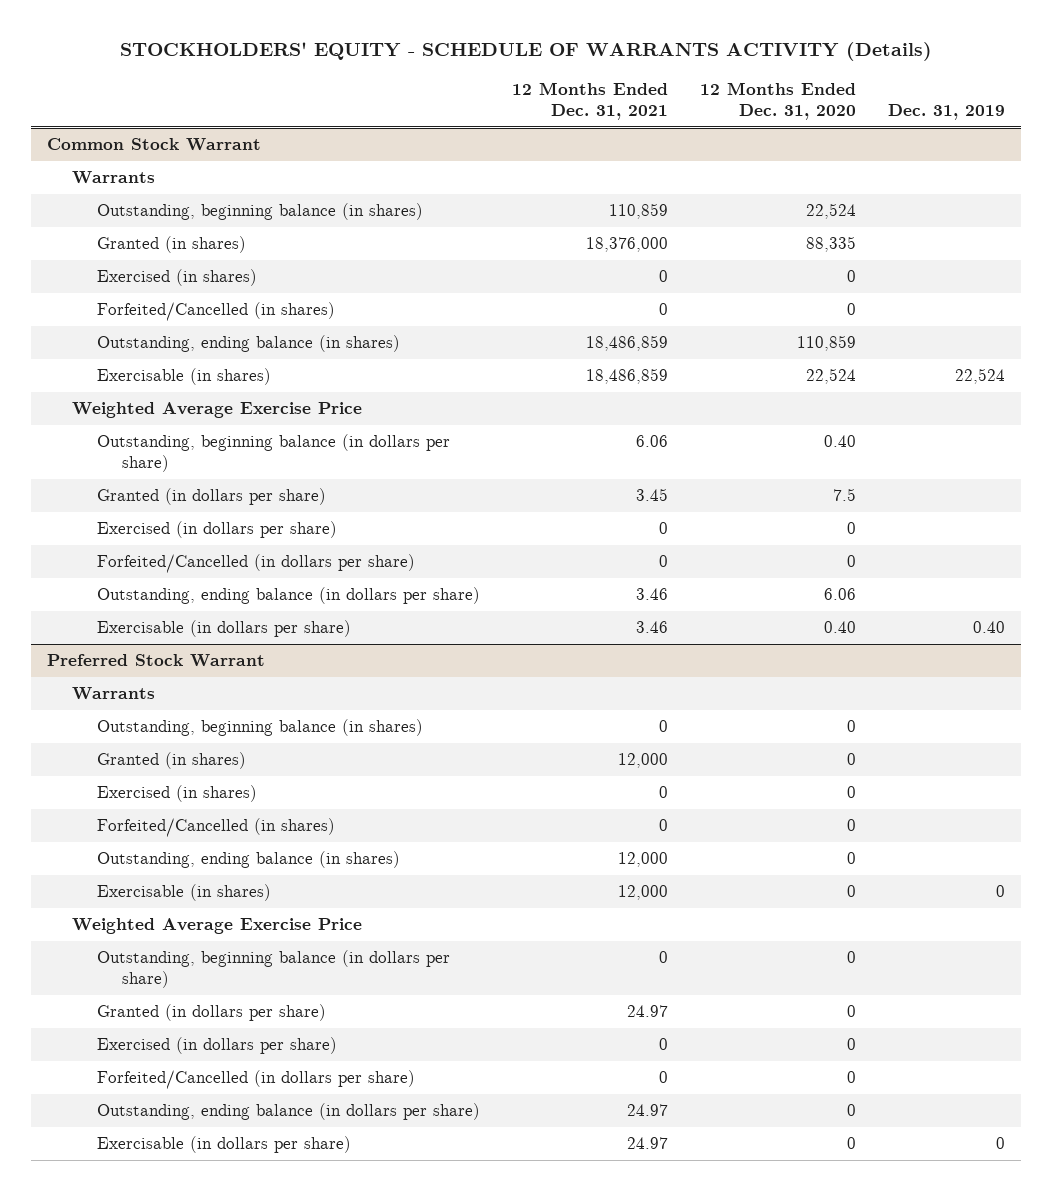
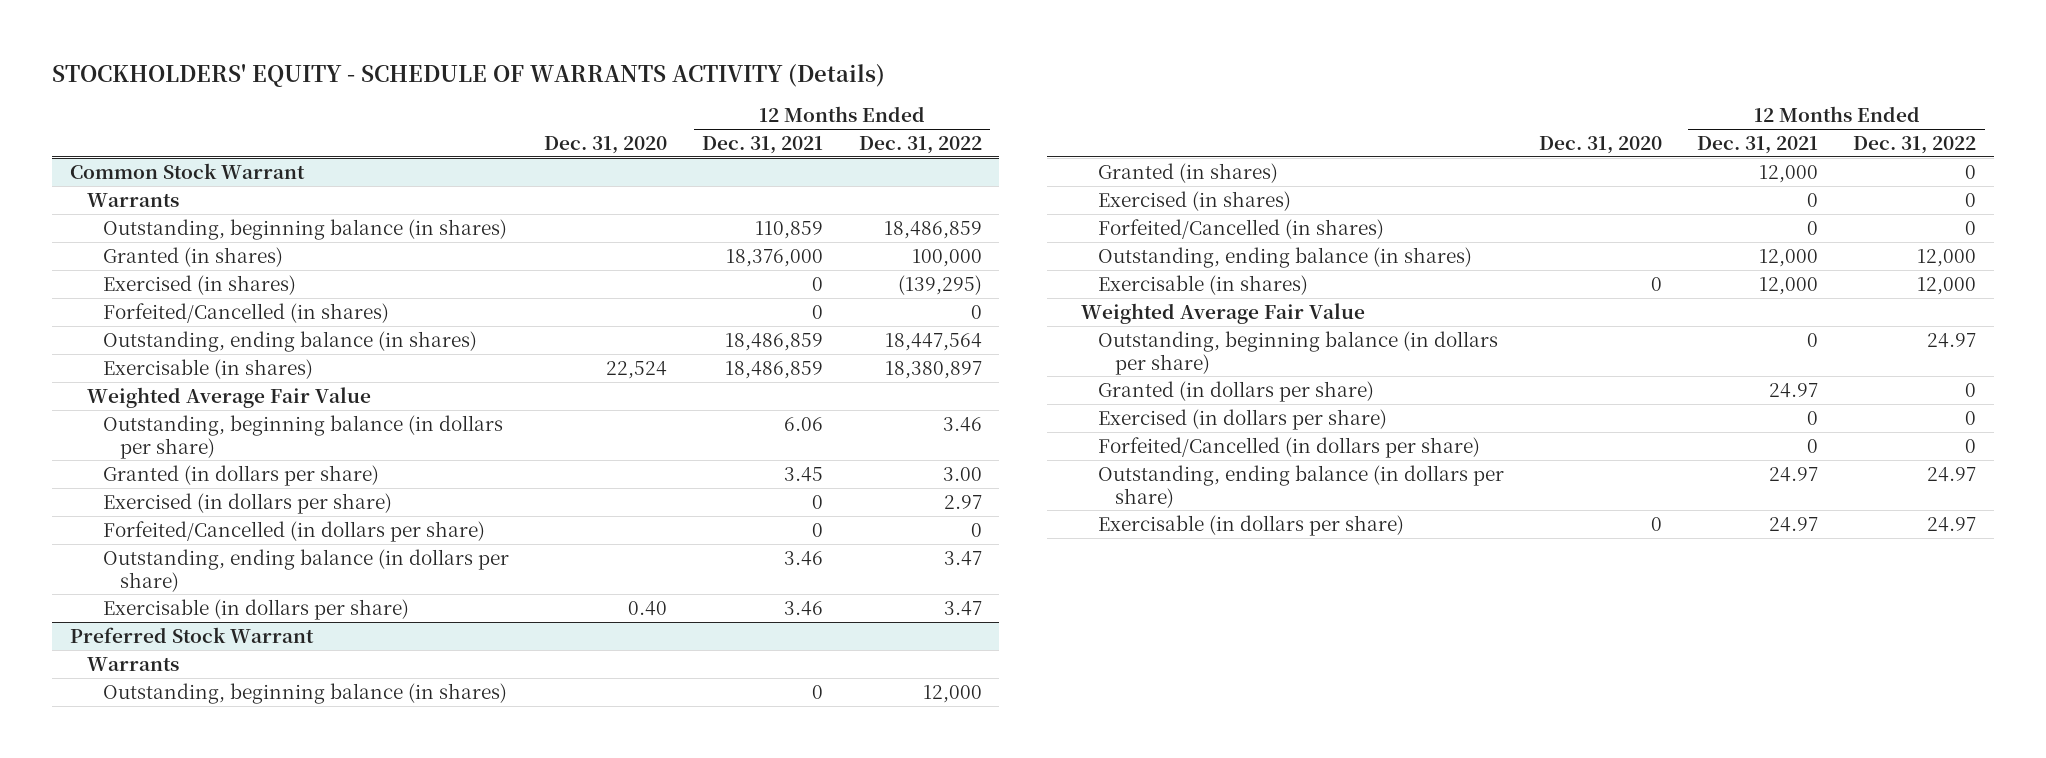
- | 12 Months Ended Dec. 31, 2021 | 12 Months Ended Dec. 31, 2020 | Dec. 31, 2019
+ | Dec. 31, 2020 | 12 Months Ended Dec. 31, 2021 | 12 Months Ended Dec. 31, 2022
@ Common Stock Warrant
- Weighted Average Exercise Price
+ Weighted Average Fair Value
@ Preferred Stock Warrant
- Weighted Average Exercise Price
+ Weighted Average Fair Value

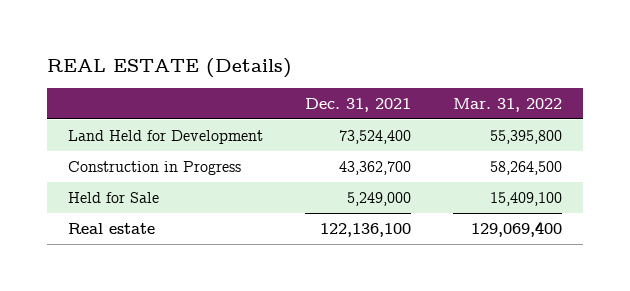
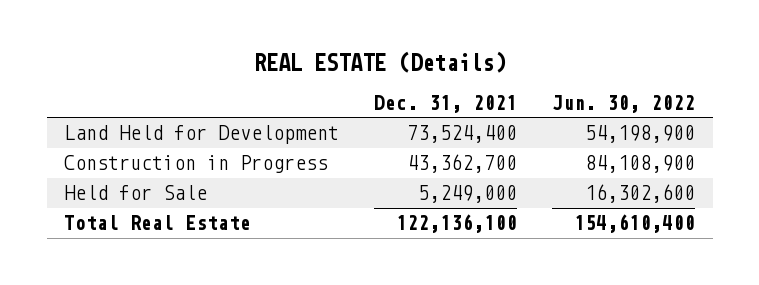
- | Dec. 31, 2021 | Mar. 31, 2022
+ | Dec. 31, 2021 | Jun. 30, 2022
- Real estate | 122,136,100 | 129,069,400
+ Total Real Estate | 122,136,100 | 154,610,400

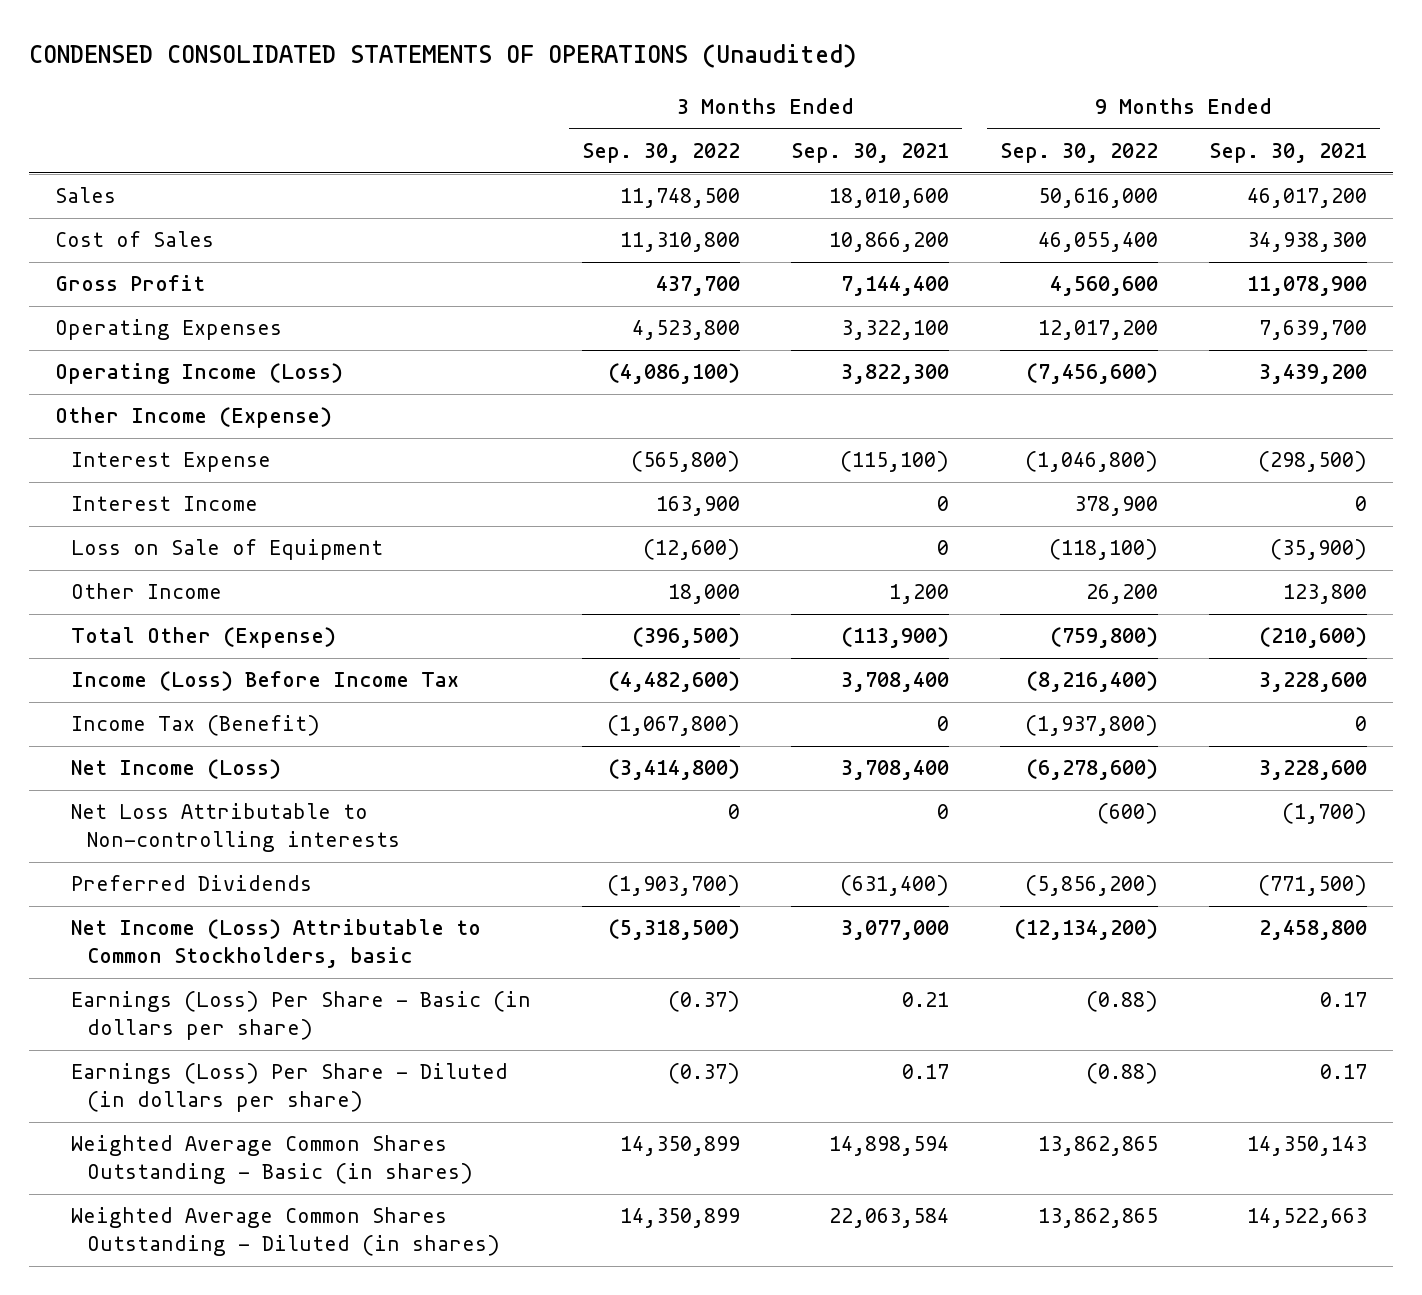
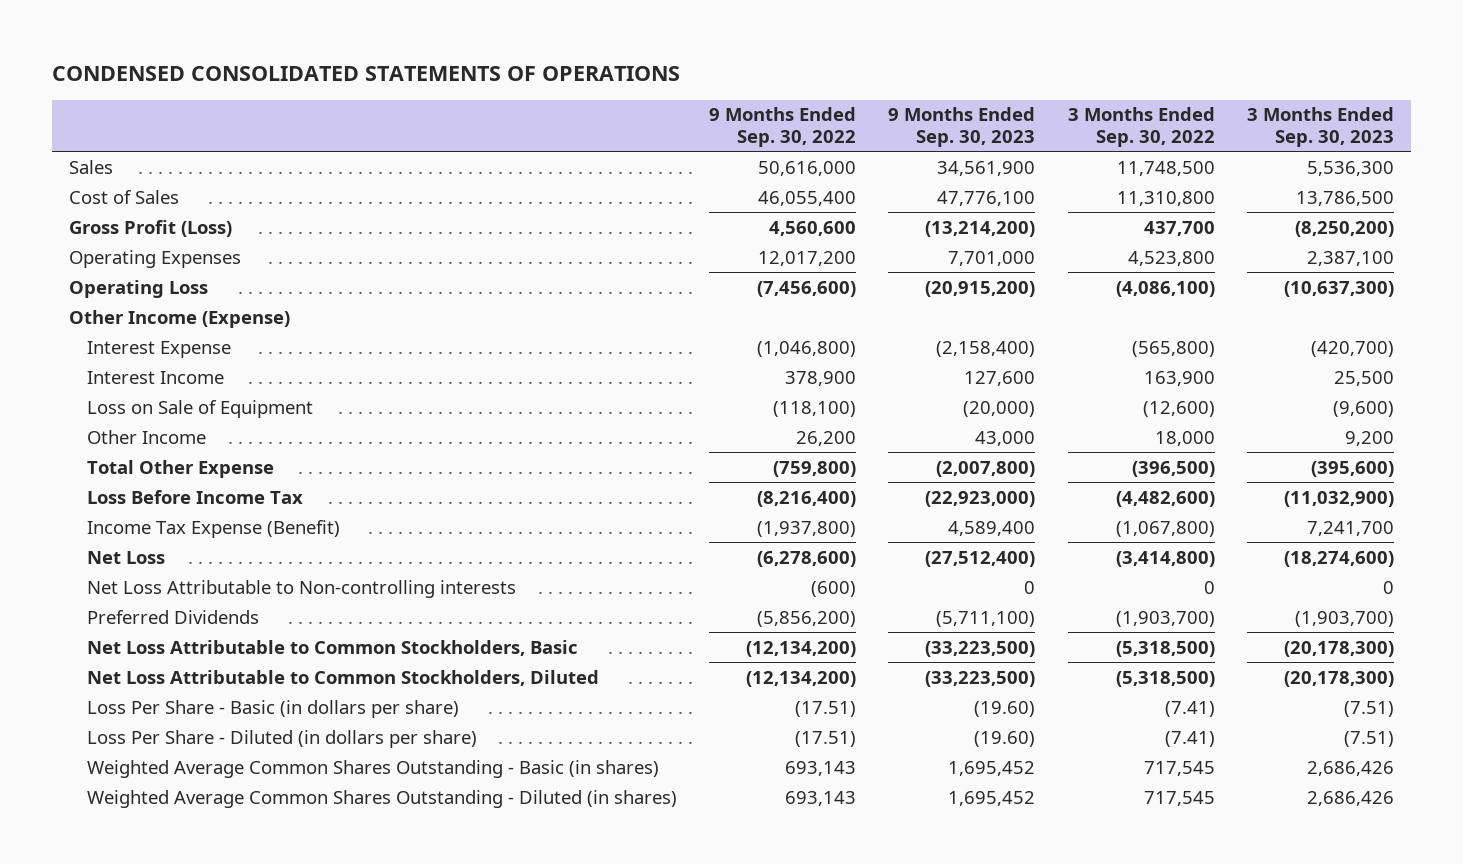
- CONDENSED CONSOLIDATED STATEMENTS OF OPERATIONS (Unaudited)
+ CONDENSED CONSOLIDATED STATEMENTS OF OPERATIONS
- | 3 Months Ended Sep. 30, 2022 | 3 Months Ended Sep. 30, 2021 | 9 Months Ended Sep. 30, 2022 | 9 Months Ended Sep. 30, 2021
+ | 9 Months Ended Sep. 30, 2022 | 9 Months Ended Sep. 30, 2023 | 3 Months Ended Sep. 30, 2022 | 3 Months Ended Sep. 30, 2023
- Gross Profit | 437,700 | 7,144,400 | 4,560,600 | 11,078,900
+ Gross Profit (Loss) | 4,560,600 | (13,214,200) | 437,700 | (8,250,200)
- Operating Income (Loss) | (4,086,100) | 3,822,300 | (7,456,600) | 3,439,200
+ Operating Loss | (7,456,600) | (20,915,200) | (4,086,100) | (10,637,300)
- Total Other (Expense) | (396,500) | (113,900) | (759,800) | (210,600)
- Income (Loss) Before Income Tax | (4,482,600) | 3,708,400 | (8,216,400) | 3,228,600
- Income Tax (Benefit) | (1,067,800) | 0 | (1,937,800) | 0
- Net Income (Loss) | (3,414,800) | 3,708,400 | (6,278,600) | 3,228,600
+ Total Other Expense | (759,800) | (2,007,800) | (396,500) | (395,600)
+ Loss Before Income Tax | (8,216,400) | (22,923,000) | (4,482,600) | (11,032,900)
+ Income Tax Expense (Benefit) | (1,937,800) | 4,589,400 | (1,067,800) | 7,241,700
+ Net Loss | (6,278,600) | (27,512,400) | (3,414,800) | (18,274,600)
- Net Income (Loss) Attributable to Common Stockholders, basic | (5,318,500) | 3,077,000 | (12,134,200) | 2,458,800
- Earnings (Loss) Per Share - Basic (in dollars per share) | (0.37) | 0.21 | (0.88) | 0.17
- Earnings (Loss) Per Share - Diluted (in dollars per share) | (0.37) | 0.17 | (0.88) | 0.17
- Weighted Average Common Shares Outstanding - Basic (in shares) | 14,350,899 | 14,898,594 | 13,862,865 | 14,350,143
- Weighted Average Common Shares Outstanding - Diluted (in shares) | 14,350,899 | 22,063,584 | 13,862,865 | 14,522,663
+ Net Loss Attributable to Common Stockholders, Basic | (12,134,200) | (33,223,500) | (5,318,500) | (20,178,300)
+ Net Loss Attributable to Common Stockholders, Diluted | (12,134,200) | (33,223,500) | (5,318,500) | (20,178,300)
+ Loss Per Share - Basic (in dollars per share) | (17.51) | (19.60) | (7.41) | (7.51)
+ Loss Per Share - Diluted (in dollars per share) | (17.51) | (19.60) | (7.41) | (7.51)
+ Weighted Average Common Shares Outstanding - Basic (in shares) | 693,143 | 1,695,452 | 717,545 | 2,686,426
+ Weighted Average Common Shares Outstanding - Diluted (in shares) | 693,143 | 1,695,452 | 717,545 | 2,686,426

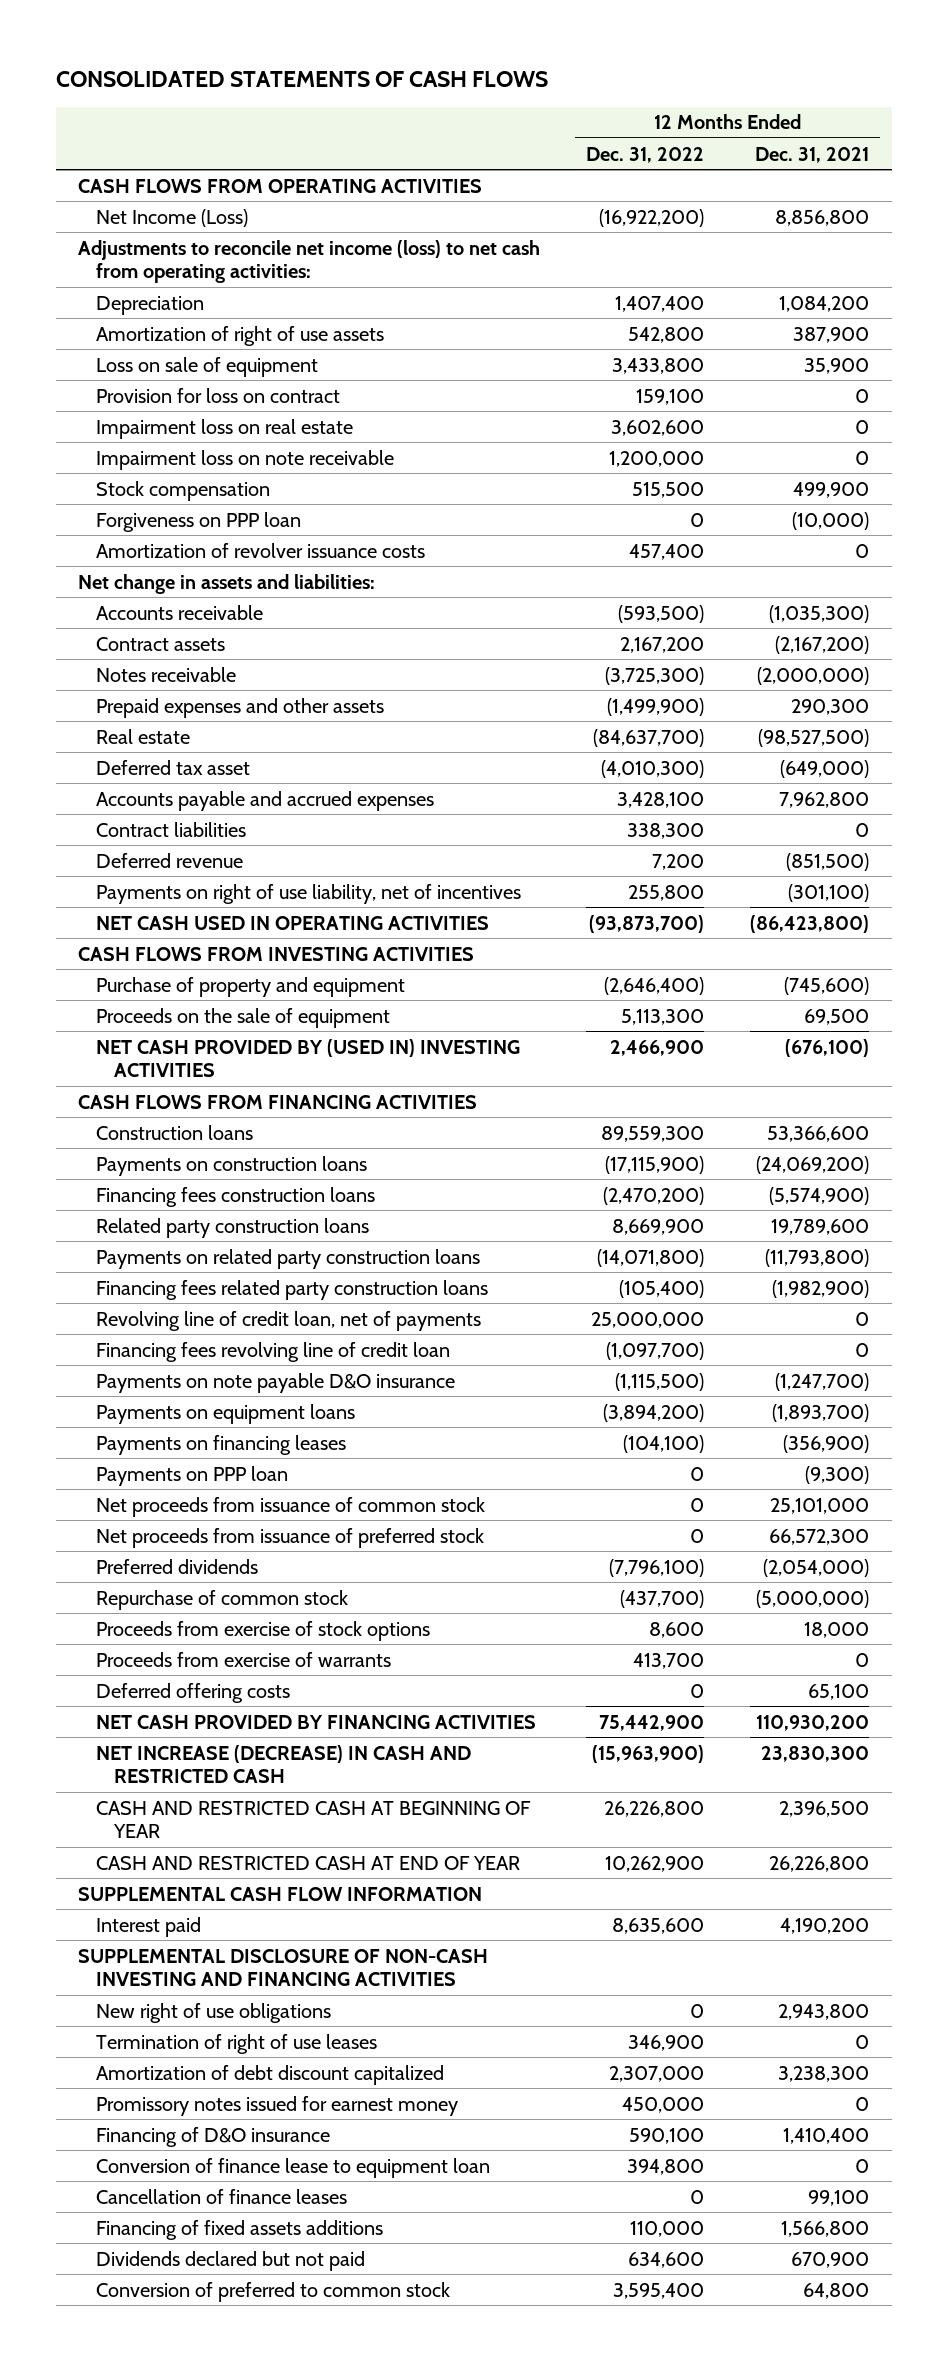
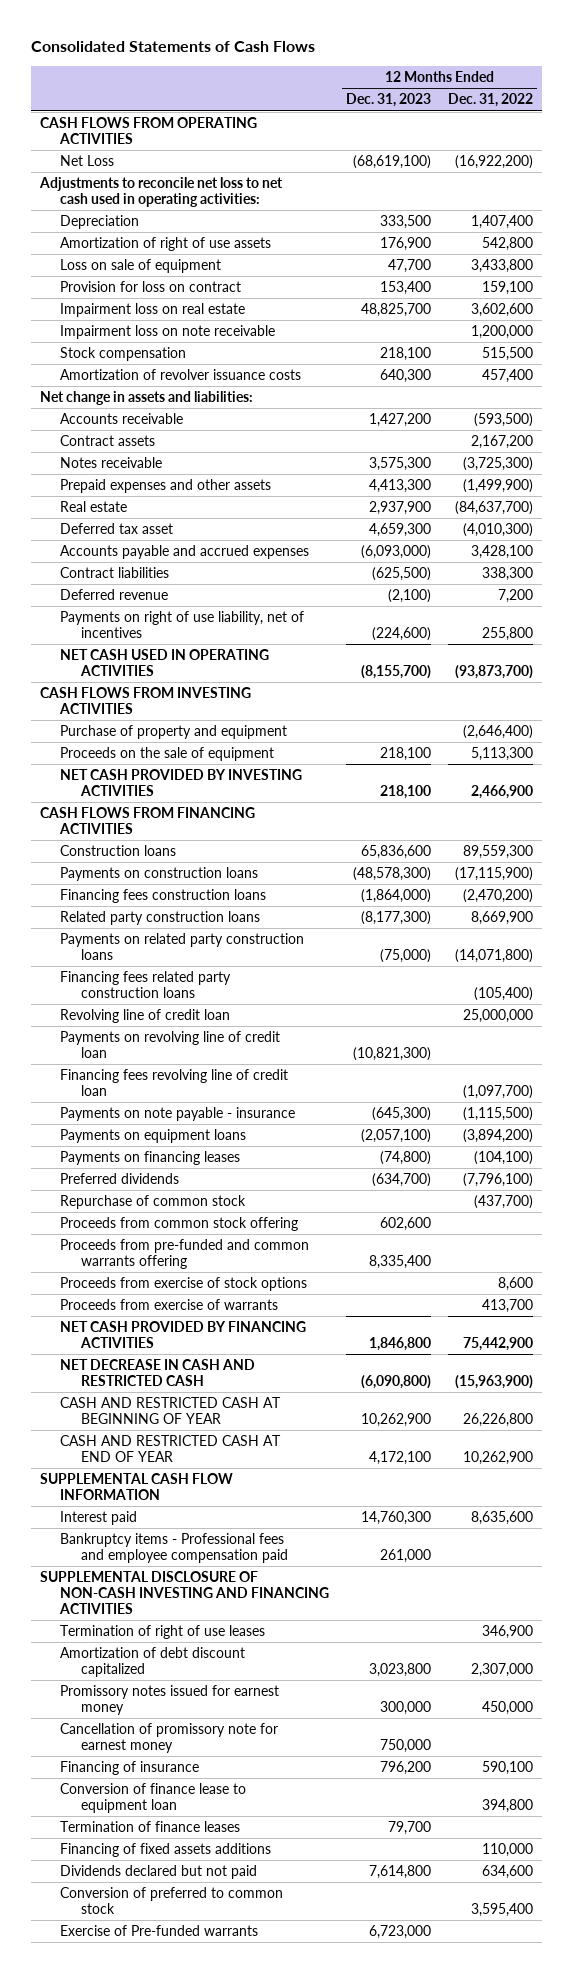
- CONSOLIDATED STATEMENTS OF CASH FLOWS
+ Consolidated Statements of Cash Flows
- | 12 Months Ended Dec. 31, 2022 | 12 Months Ended Dec. 31, 2021
+ | 12 Months Ended Dec. 31, 2023 | 12 Months Ended Dec. 31, 2022
- Net Income (Loss) | (16,922,200) | 8,856,800
- Adjustments to reconcile net income (loss) to net cash from operating activities:
+ Net Loss | (68,619,100) | (16,922,200)
+ Adjustments to reconcile net loss to net cash used in operating activities:
- Forgiveness on PPP loan | 0 | (10,000)
- NET CASH PROVIDED BY (USED IN) INVESTING ACTIVITIES | 2,466,900 | (676,100)
+ NET CASH PROVIDED BY INVESTING ACTIVITIES | 218,100 | 2,466,900
- Revolving line of credit loan, net of payments | 25,000,000 | 0
+ Revolving line of credit loan | | 25,000,000
+ Payments on revolving line of credit loan | (10,821,300) |
- Payments on note payable D&O insurance | (1,115,500) | (1,247,700)
+ Payments on note payable - insurance | (645,300) | (1,115,500)
- Payments on PPP loan | 0 | (9,300)
- Net proceeds from issuance of common stock | 0 | 25,101,000
- Net proceeds from issuance of preferred stock | 0 | 66,572,300
+ Proceeds from common stock offering | 602,600 |
+ Proceeds from pre-funded and common warrants offering | 8,335,400 |
- Deferred offering costs | 0 | 65,100
- NET INCREASE (DECREASE) IN CASH AND RESTRICTED CASH | (15,963,900) | 23,830,300
+ NET DECREASE IN CASH AND RESTRICTED CASH | (6,090,800) | (15,963,900)
+ Bankruptcy items - Professional fees and employee compensation paid | 261,000 |
- New right of use obligations | 0 | 2,943,800
- Financing of D&O insurance | 590,100 | 1,410,400
+ Cancellation of promissory note for earnest money | 750,000 |
+ Financing of insurance | 796,200 | 590,100
- Cancellation of finance leases | 0 | 99,100
+ Termination of finance leases | 79,700 |
+ Exercise of Pre-funded warrants | 6,723,000 |

